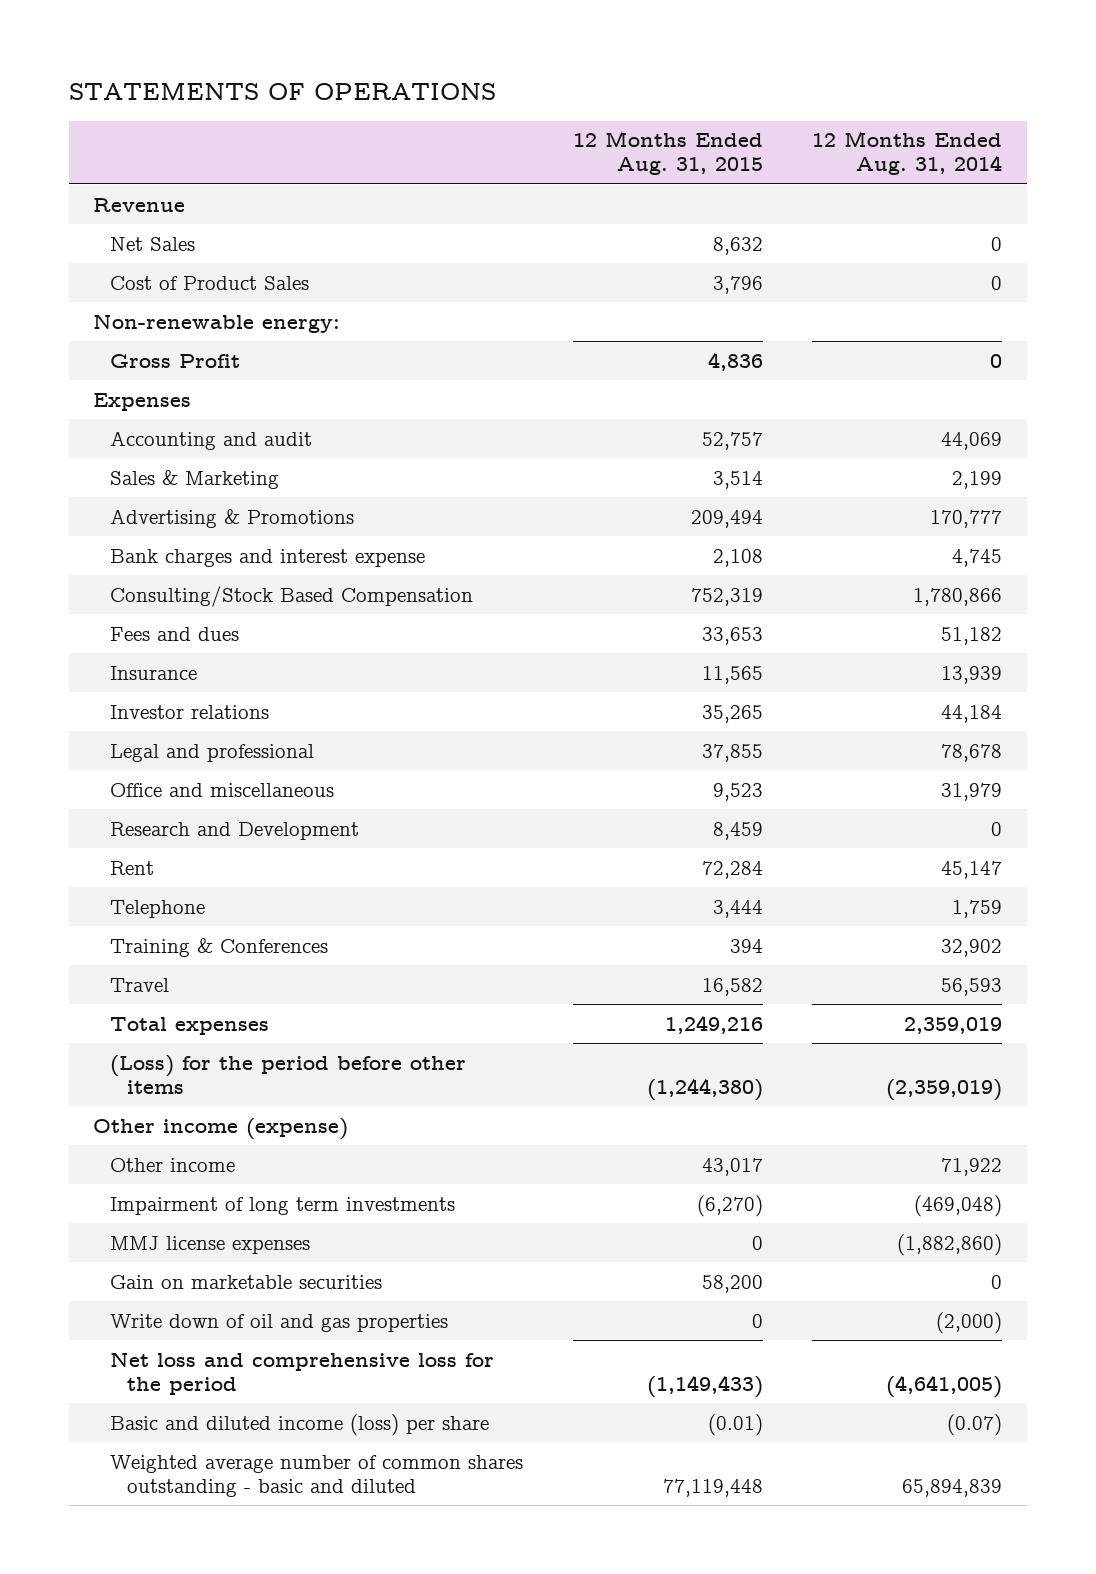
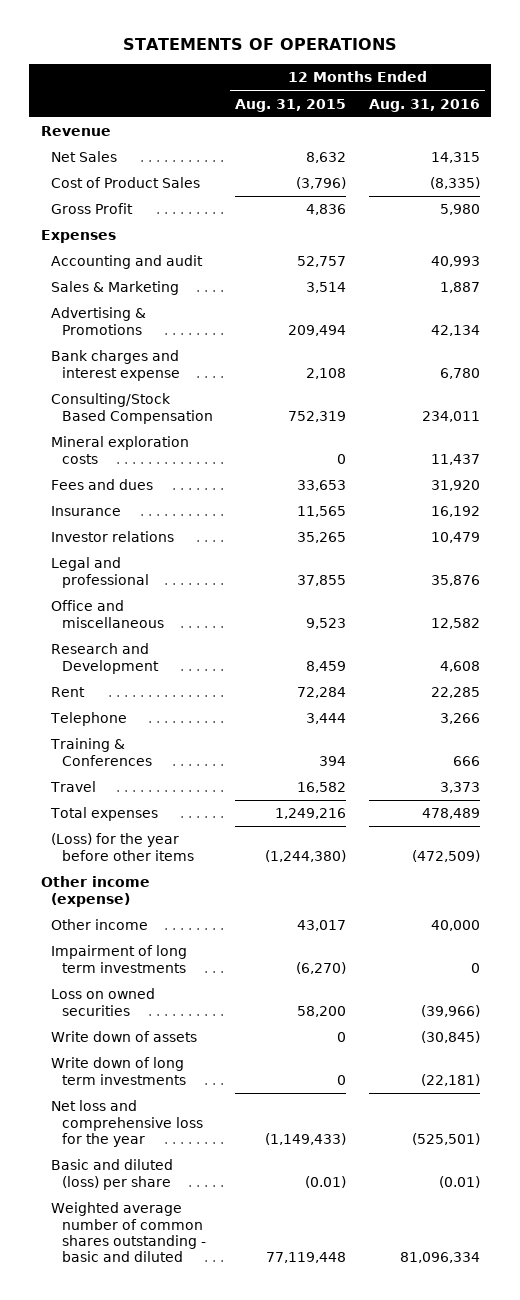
- | 12 Months Ended Aug. 31, 2015 | 12 Months Ended Aug. 31, 2014
+ | 12 Months Ended Aug. 31, 2015 | 12 Months Ended Aug. 31, 2016
- Cost of Product Sales | 3,796 | 0
- Non-renewable energy:
+ Cost of Product Sales | (3,796) | (8,335)
+ Mineral exploration costs | 0 | 11,437
- (Loss) for the period before other items | (1,244,380) | (2,359,019)
+ (Loss) for the year before other items | (1,244,380) | (472,509)
- MMJ license expenses | 0 | (1,882,860)
- Gain on marketable securities | 58,200 | 0
- Write down of oil and gas properties | 0 | (2,000)
- Net loss and comprehensive loss for the period | (1,149,433) | (4,641,005)
- Basic and diluted income (loss) per share | (0.01) | (0.07)
+ Loss on owned securities | 58,200 | (39,966)
+ Write down of assets | 0 | (30,845)
+ Write down of long term investments | 0 | (22,181)
+ Net loss and comprehensive loss for the year | (1,149,433) | (525,501)
+ Basic and diluted (loss) per share | (0.01) | (0.01)

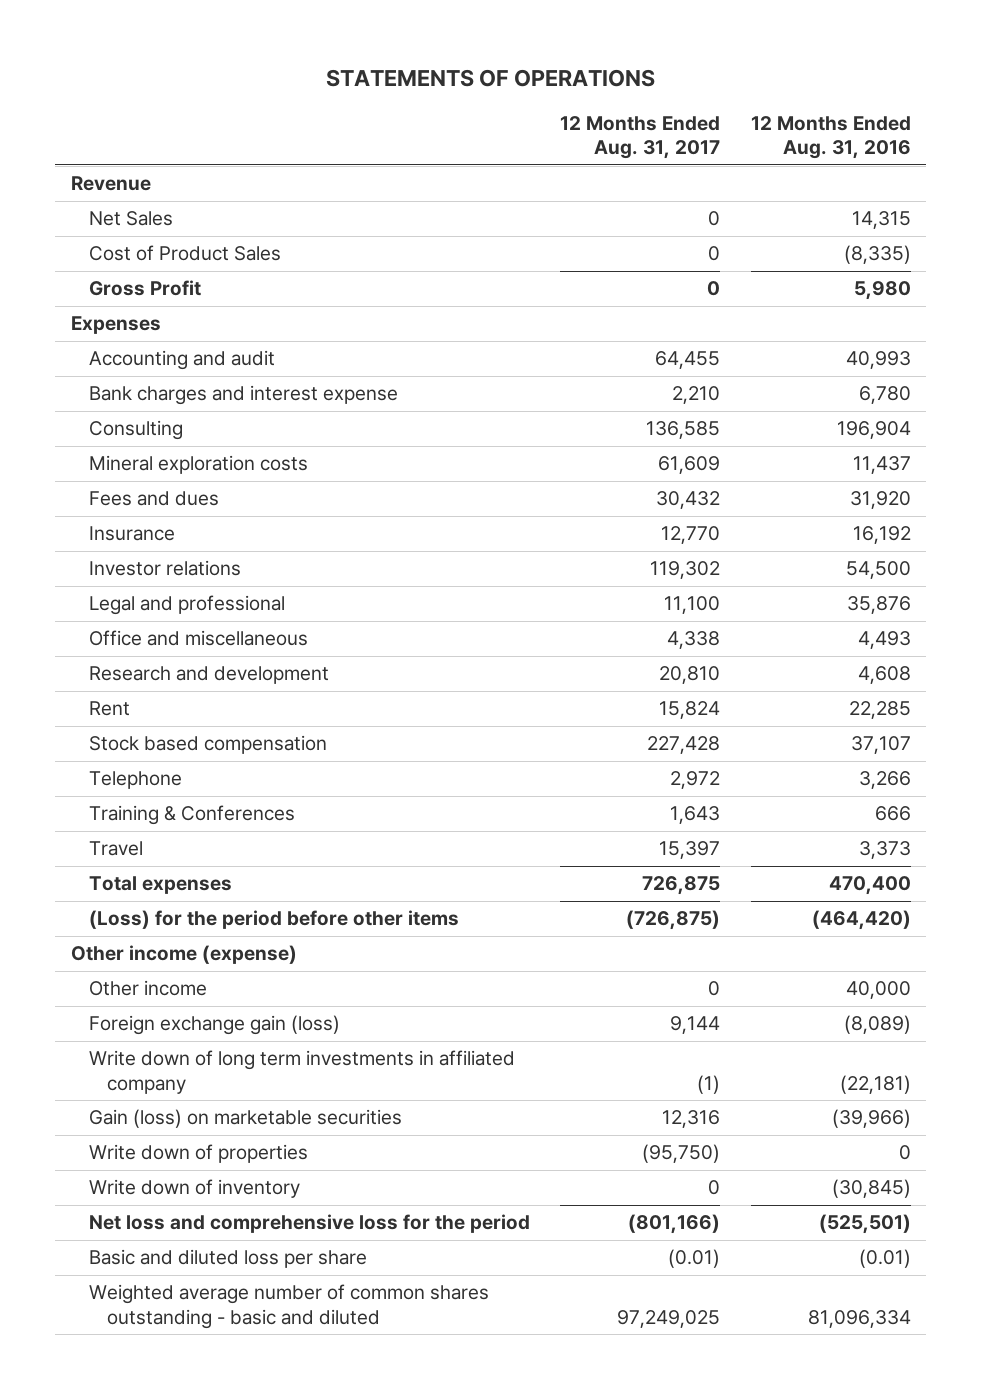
- | 12 Months Ended Aug. 31, 2015 | 12 Months Ended Aug. 31, 2016
+ | 12 Months Ended Aug. 31, 2017 | 12 Months Ended Aug. 31, 2016
- Sales & Marketing | 3,514 | 1,887
- Advertising & Promotions | 209,494 | 42,134
- Consulting/Stock Based Compensation | 752,319 | 234,011
+ Consulting | 136,585 | 196,904
- Investor relations | 35,265 | 10,479
+ Investor relations | 119,302 | 54,500
- Office and miscellaneous | 9,523 | 12,582
- Research and Development | 8,459 | 4,608
+ Office and miscellaneous | 4,338 | 4,493
+ Research and development | 20,810 | 4,608
+ Stock based compensation | 227,428 | 37,107
- Total expenses | 1,249,216 | 478,489
- (Loss) for the year before other items | (1,244,380) | (472,509)
+ Total expenses | 726,875 | 470,400
+ (Loss) for the period before other items | (726,875) | (464,420)
- Impairment of long term investments | (6,270) | 0
- Loss on owned securities | 58,200 | (39,966)
- Write down of assets | 0 | (30,845)
- Write down of long term investments | 0 | (22,181)
- Net loss and comprehensive loss for the year | (1,149,433) | (525,501)
- Basic and diluted (loss) per share | (0.01) | (0.01)
+ Foreign exchange gain (loss) | 9,144 | (8,089)
+ Write down of long term investments in affiliated company | (1) | (22,181)
+ Gain (loss) on marketable securities | 12,316 | (39,966)
+ Write down of properties | (95,750) | 0
+ Write down of inventory | 0 | (30,845)
+ Net loss and comprehensive loss for the period | (801,166) | (525,501)
+ Basic and diluted loss per share | (0.01) | (0.01)

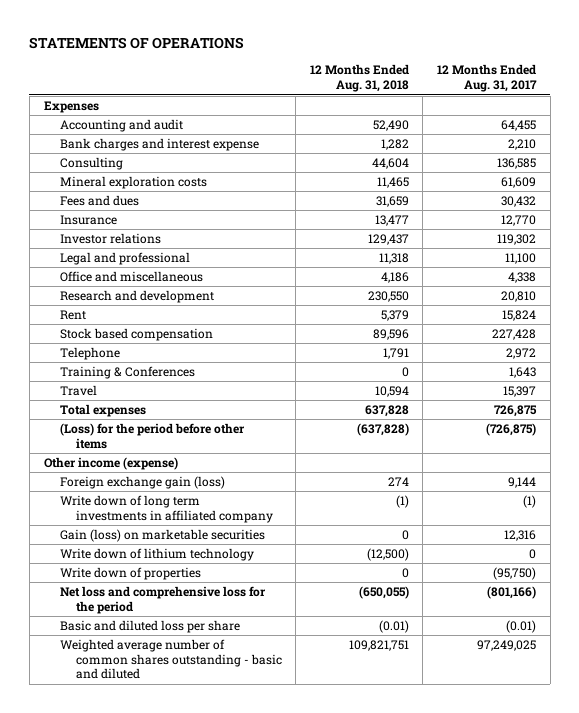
- | 12 Months Ended Aug. 31, 2017 | 12 Months Ended Aug. 31, 2016
+ | 12 Months Ended Aug. 31, 2018 | 12 Months Ended Aug. 31, 2017
- Revenue
- Net Sales | 0 | 14,315
- Cost of Product Sales | 0 | (8,335)
- Gross Profit | 0 | 5,980
- Other income | 0 | 40,000
+ Write down of lithium technology | (12,500) | 0
- Write down of inventory | 0 | (30,845)

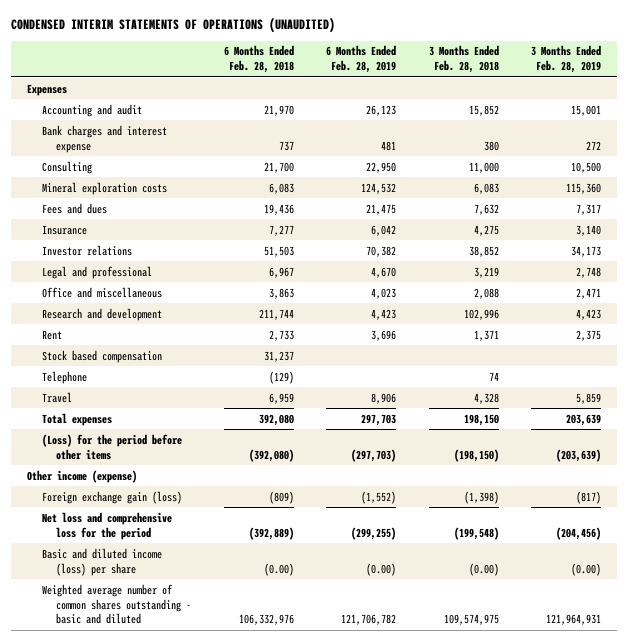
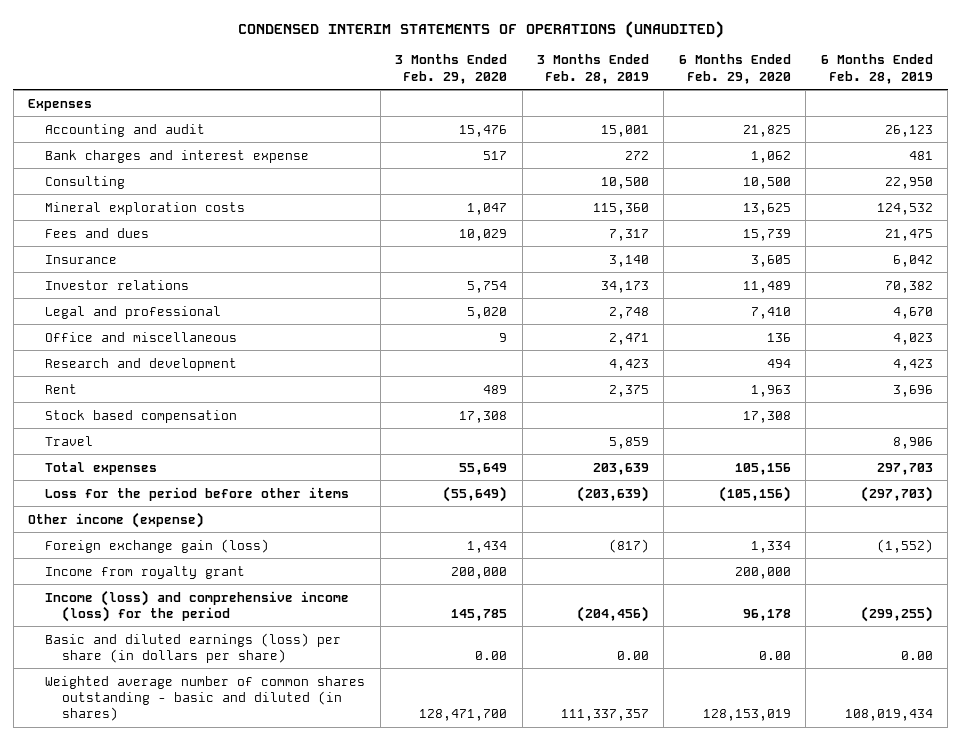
- | 6 Months Ended Feb. 28, 2018 | 6 Months Ended Feb. 28, 2019 | 3 Months Ended Feb. 28, 2018 | 3 Months Ended Feb. 28, 2019
+ | 3 Months Ended Feb. 29, 2020 | 3 Months Ended Feb. 28, 2019 | 6 Months Ended Feb. 29, 2020 | 6 Months Ended Feb. 28, 2019
- Telephone | (129) | | 74 |
- (Loss) for the period before other items | (392,080) | (297,703) | (198,150) | (203,639)
+ Loss for the period before other items | (55,649) | (203,639) | (105,156) | (297,703)
- Net loss and comprehensive loss for the period | (392,889) | (299,255) | (199,548) | (204,456)
- Basic and diluted income (loss) per share | (0.00) | (0.00) | (0.00) | (0.00)
- Weighted average number of common shares outstanding - basic and diluted | 106,332,976 | 121,706,782 | 109,574,975 | 121,964,931
+ Income from royalty grant | 200,000 | | 200,000 |
+ Income (loss) and comprehensive income (loss) for the period | 145,785 | (204,456) | 96,178 | (299,255)
+ Basic and diluted earnings (loss) per share (in dollars per share) | 0.00 | 0.00 | 0.00 | 0.00
+ Weighted average number of common shares outstanding - basic and diluted (in shares) | 128,471,700 | 111,337,357 | 128,153,019 | 108,019,434

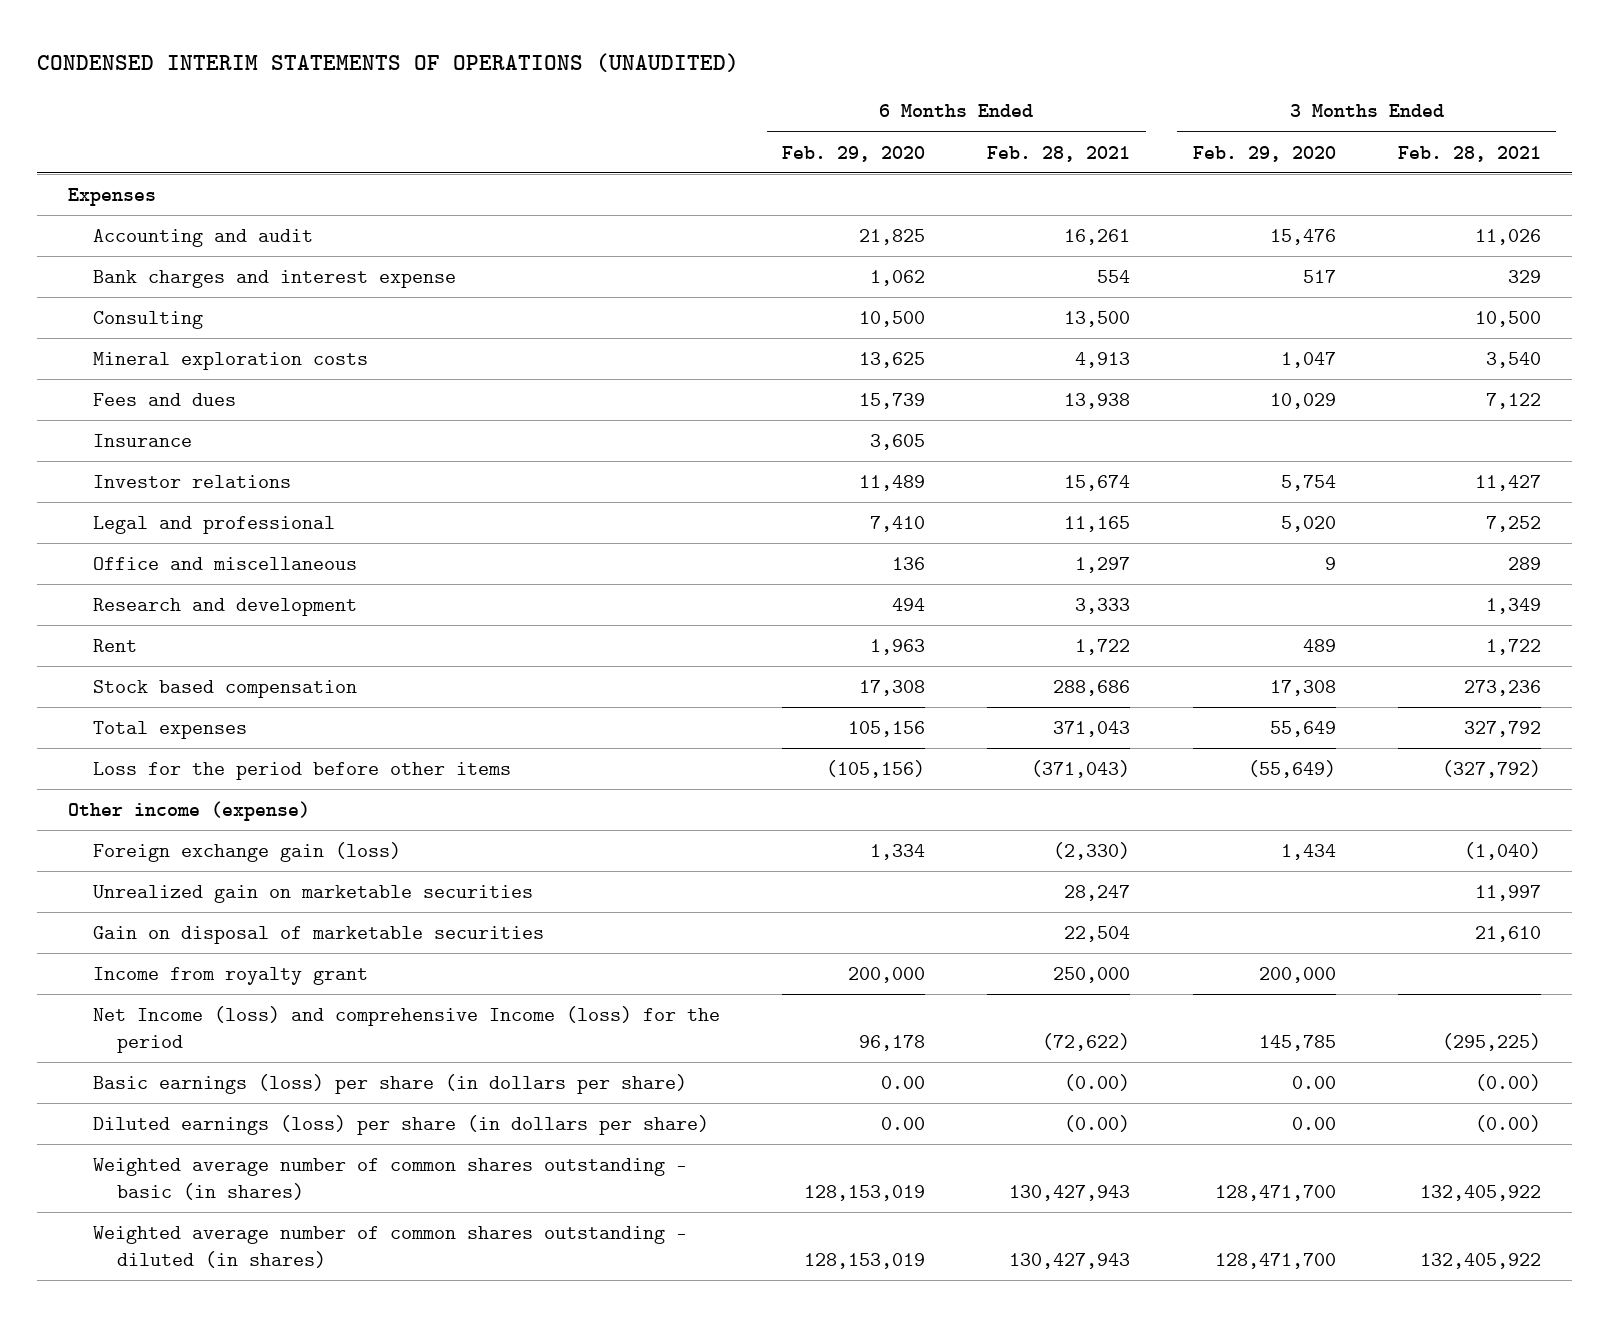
- | 3 Months Ended Feb. 29, 2020 | 3 Months Ended Feb. 28, 2019 | 6 Months Ended Feb. 29, 2020 | 6 Months Ended Feb. 28, 2019
+ | 6 Months Ended Feb. 29, 2020 | 6 Months Ended Feb. 28, 2021 | 3 Months Ended Feb. 29, 2020 | 3 Months Ended Feb. 28, 2021
- Travel | | 5,859 | | 8,906
+ Unrealized gain on marketable securities | | 28,247 | | 11,997
+ Gain on disposal of marketable securities | | 22,504 | | 21,610
- Income (loss) and comprehensive income (loss) for the period | 145,785 | (204,456) | 96,178 | (299,255)
- Basic and diluted earnings (loss) per share (in dollars per share) | 0.00 | 0.00 | 0.00 | 0.00
- Weighted average number of common shares outstanding - basic and diluted (in shares) | 128,471,700 | 111,337,357 | 128,153,019 | 108,019,434
+ Net Income (loss) and comprehensive Income (loss) for the period | 96,178 | (72,622) | 145,785 | (295,225)
+ Basic earnings (loss) per share (in dollars per share) | 0.00 | (0.00) | 0.00 | (0.00)
+ Diluted earnings (loss) per share (in dollars per share) | 0.00 | (0.00) | 0.00 | (0.00)
+ Weighted average number of common shares outstanding - basic (in shares) | 128,153,019 | 130,427,943 | 128,471,700 | 132,405,922
+ Weighted average number of common shares outstanding - diluted (in shares) | 128,153,019 | 130,427,943 | 128,471,700 | 132,405,922

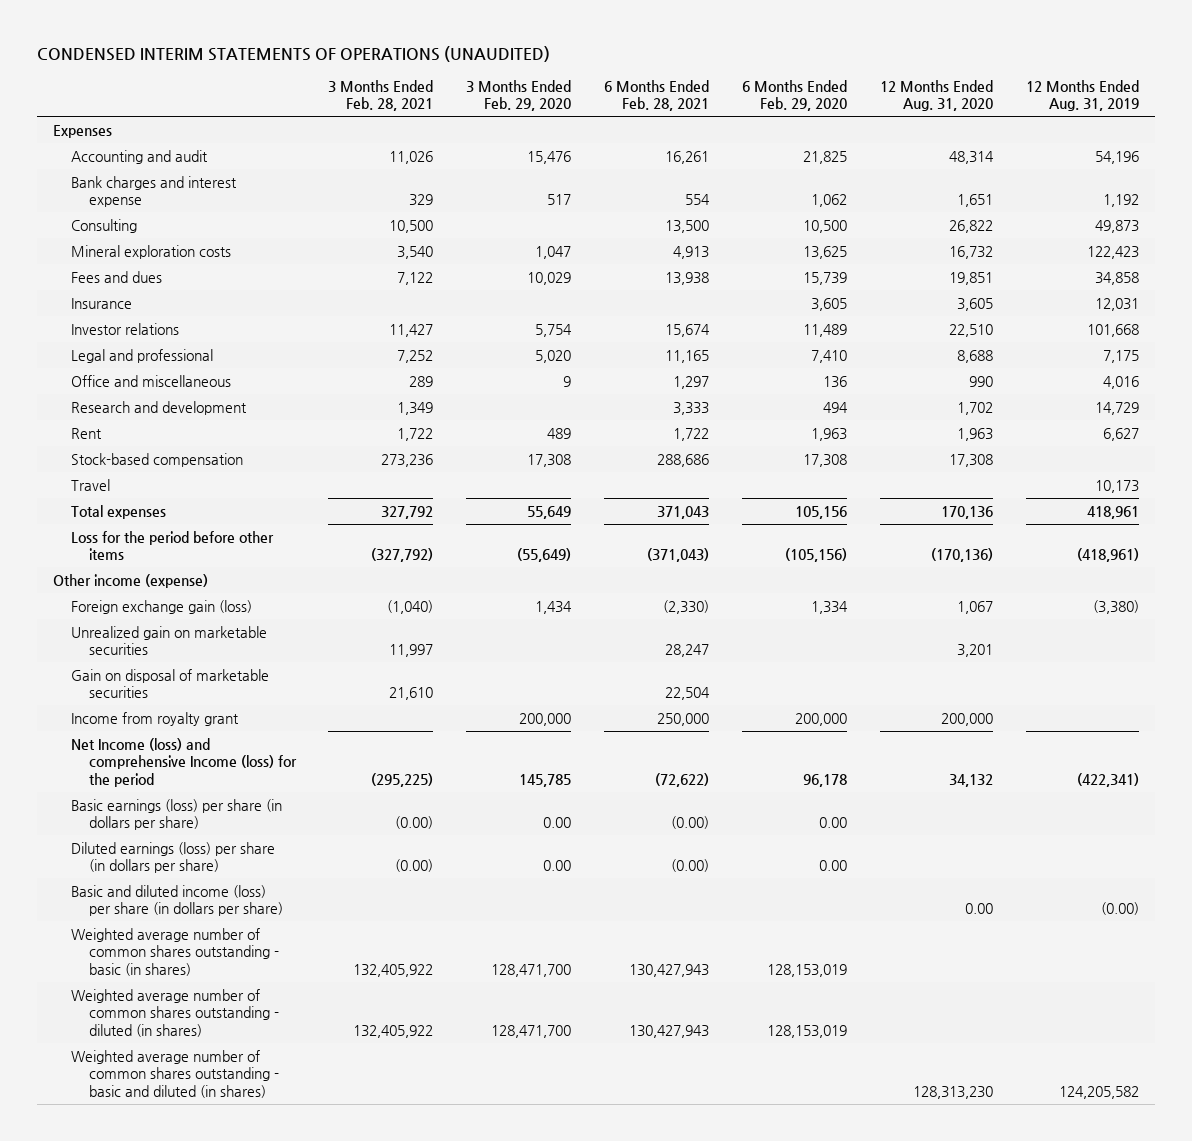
- | 6 Months Ended Feb. 29, 2020 | 6 Months Ended Feb. 28, 2021 | 3 Months Ended Feb. 29, 2020 | 3 Months Ended Feb. 28, 2021
+ | 3 Months Ended Feb. 28, 2021 | 3 Months Ended Feb. 29, 2020 | 6 Months Ended Feb. 28, 2021 | 6 Months Ended Feb. 29, 2020 | 12 Months Ended Aug. 31, 2020 | 12 Months Ended Aug. 31, 2019
- Stock based compensation | 17,308 | 288,686 | 17,308 | 273,236
+ Stock-based compensation | 273,236 | 17,308 | 288,686 | 17,308 | 17,308 |
+ Travel | | | | | | 10,173
+ Basic and diluted income (loss) per share (in dollars per share) | | | | | 0.00 | (0.00)
+ Weighted average number of common shares outstanding - basic and diluted (in shares) | | | | | 128,313,230 | 124,205,582

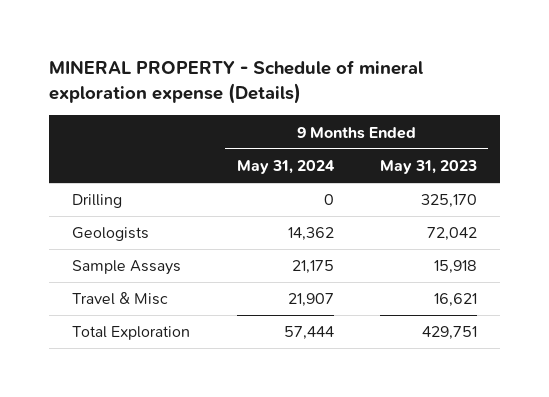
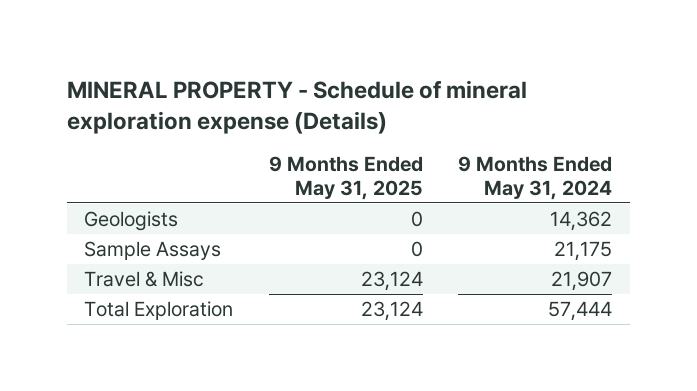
- | 9 Months Ended May 31, 2024 | 9 Months Ended May 31, 2023
+ | 9 Months Ended May 31, 2025 | 9 Months Ended May 31, 2024
- Drilling | 0 | 325,170

